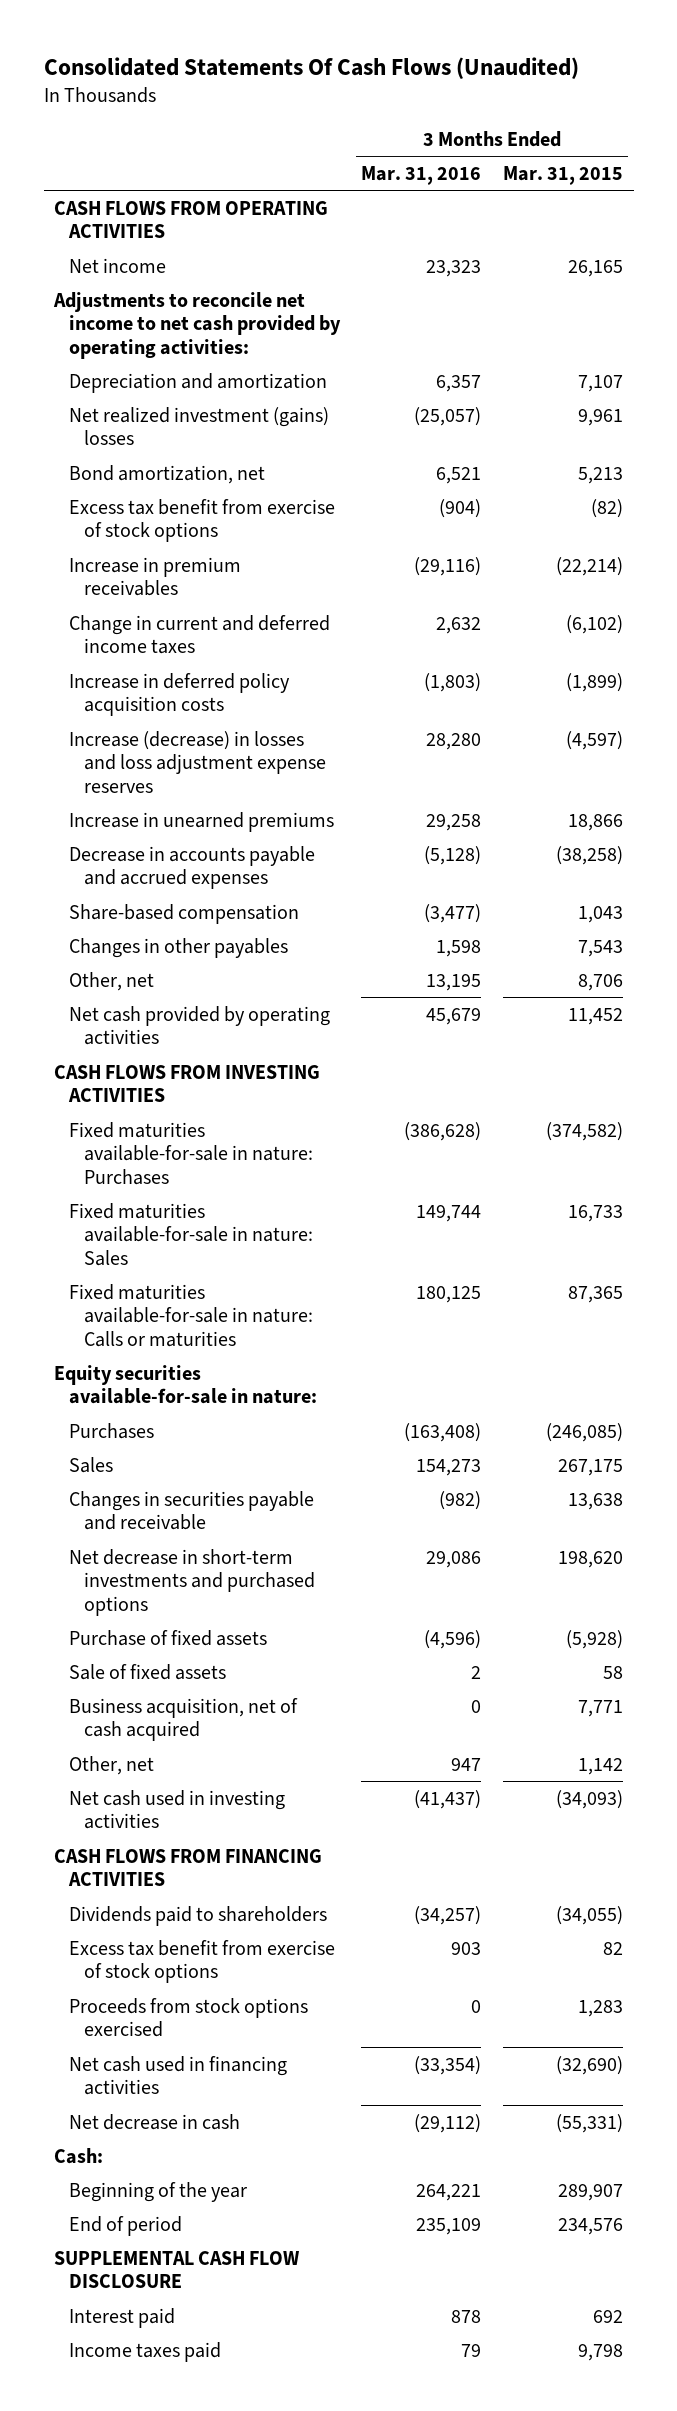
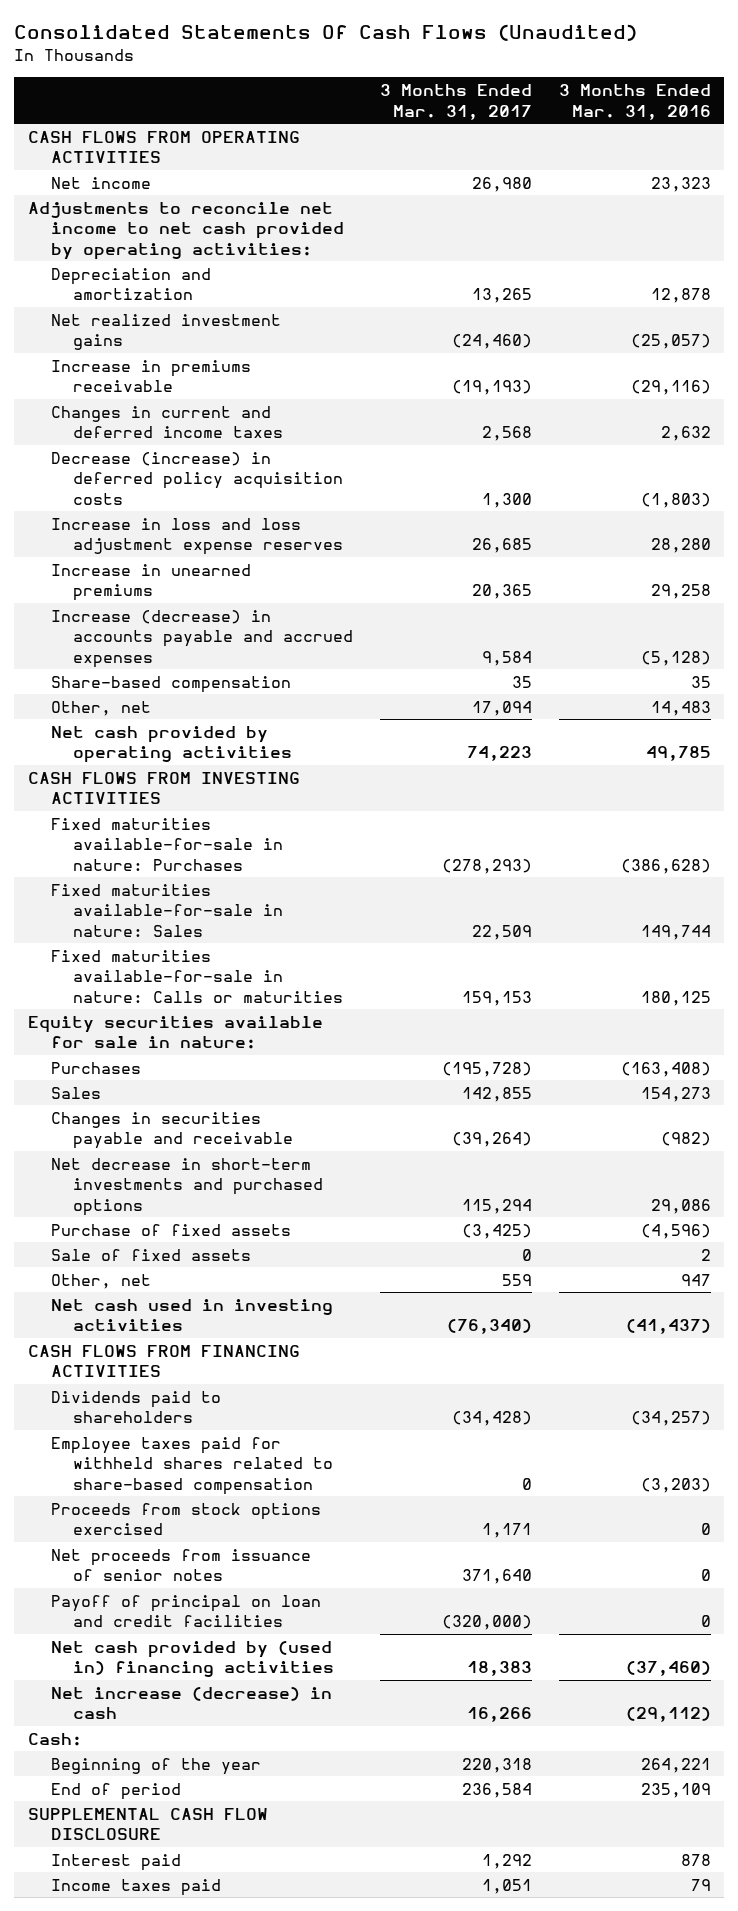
- | 3 Months Ended Mar. 31, 2016 | 3 Months Ended Mar. 31, 2015
+ | 3 Months Ended Mar. 31, 2017 | 3 Months Ended Mar. 31, 2016
- Depreciation and amortization | 6,357 | 7,107
- Net realized investment (gains) losses | (25,057) | 9,961
- Bond amortization, net | 6,521 | 5,213
- Excess tax benefit from exercise of stock options | (904) | (82)
- Increase in premium receivables | (29,116) | (22,214)
- Change in current and deferred income taxes | 2,632 | (6,102)
- Increase in deferred policy acquisition costs | (1,803) | (1,899)
- Increase (decrease) in losses and loss adjustment expense reserves | 28,280 | (4,597)
+ Depreciation and amortization | 13,265 | 12,878
+ Net realized investment gains | (24,460) | (25,057)
+ Increase in premiums receivable | (19,193) | (29,116)
+ Changes in current and deferred income taxes | 2,568 | 2,632
+ Decrease (increase) in deferred policy acquisition costs | 1,300 | (1,803)
+ Increase in loss and loss adjustment expense reserves | 26,685 | 28,280
- Decrease in accounts payable and accrued expenses | (5,128) | (38,258)
- Share-based compensation | (3,477) | 1,043
- Changes in other payables | 1,598 | 7,543
- Other, net | 13,195 | 8,706
- Net cash provided by operating activities | 45,679 | 11,452
+ Increase (decrease) in accounts payable and accrued expenses | 9,584 | (5,128)
+ Share-based compensation | 35 | 35
+ Other, net | 17,094 | 14,483
+ Net cash provided by operating activities | 74,223 | 49,785
- Equity securities available-for-sale in nature:
+ Equity securities available for sale in nature:
- Business acquisition, net of cash acquired | 0 | 7,771
- Excess tax benefit from exercise of stock options | 903 | 82
+ Employee taxes paid for withheld shares related to share-based compensation | 0 | (3,203)
- Net cash used in financing activities | (33,354) | (32,690)
- Net decrease in cash | (29,112) | (55,331)
+ Net proceeds from issuance of senior notes | 371,640 | 0
+ Payoff of principal on loan and credit facilities | (320,000) | 0
+ Net cash provided by (used in) financing activities | 18,383 | (37,460)
+ Net increase (decrease) in cash | 16,266 | (29,112)

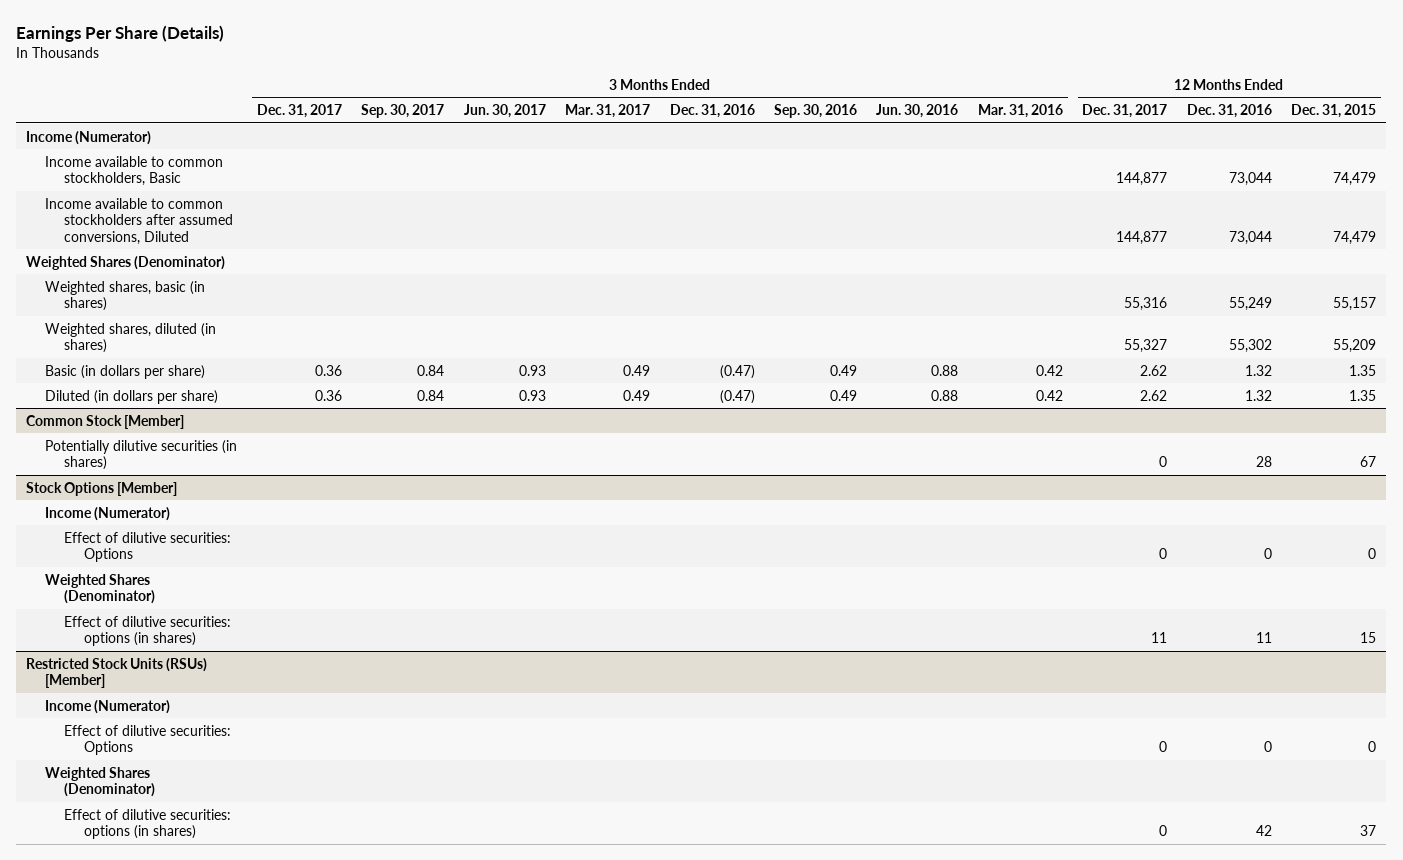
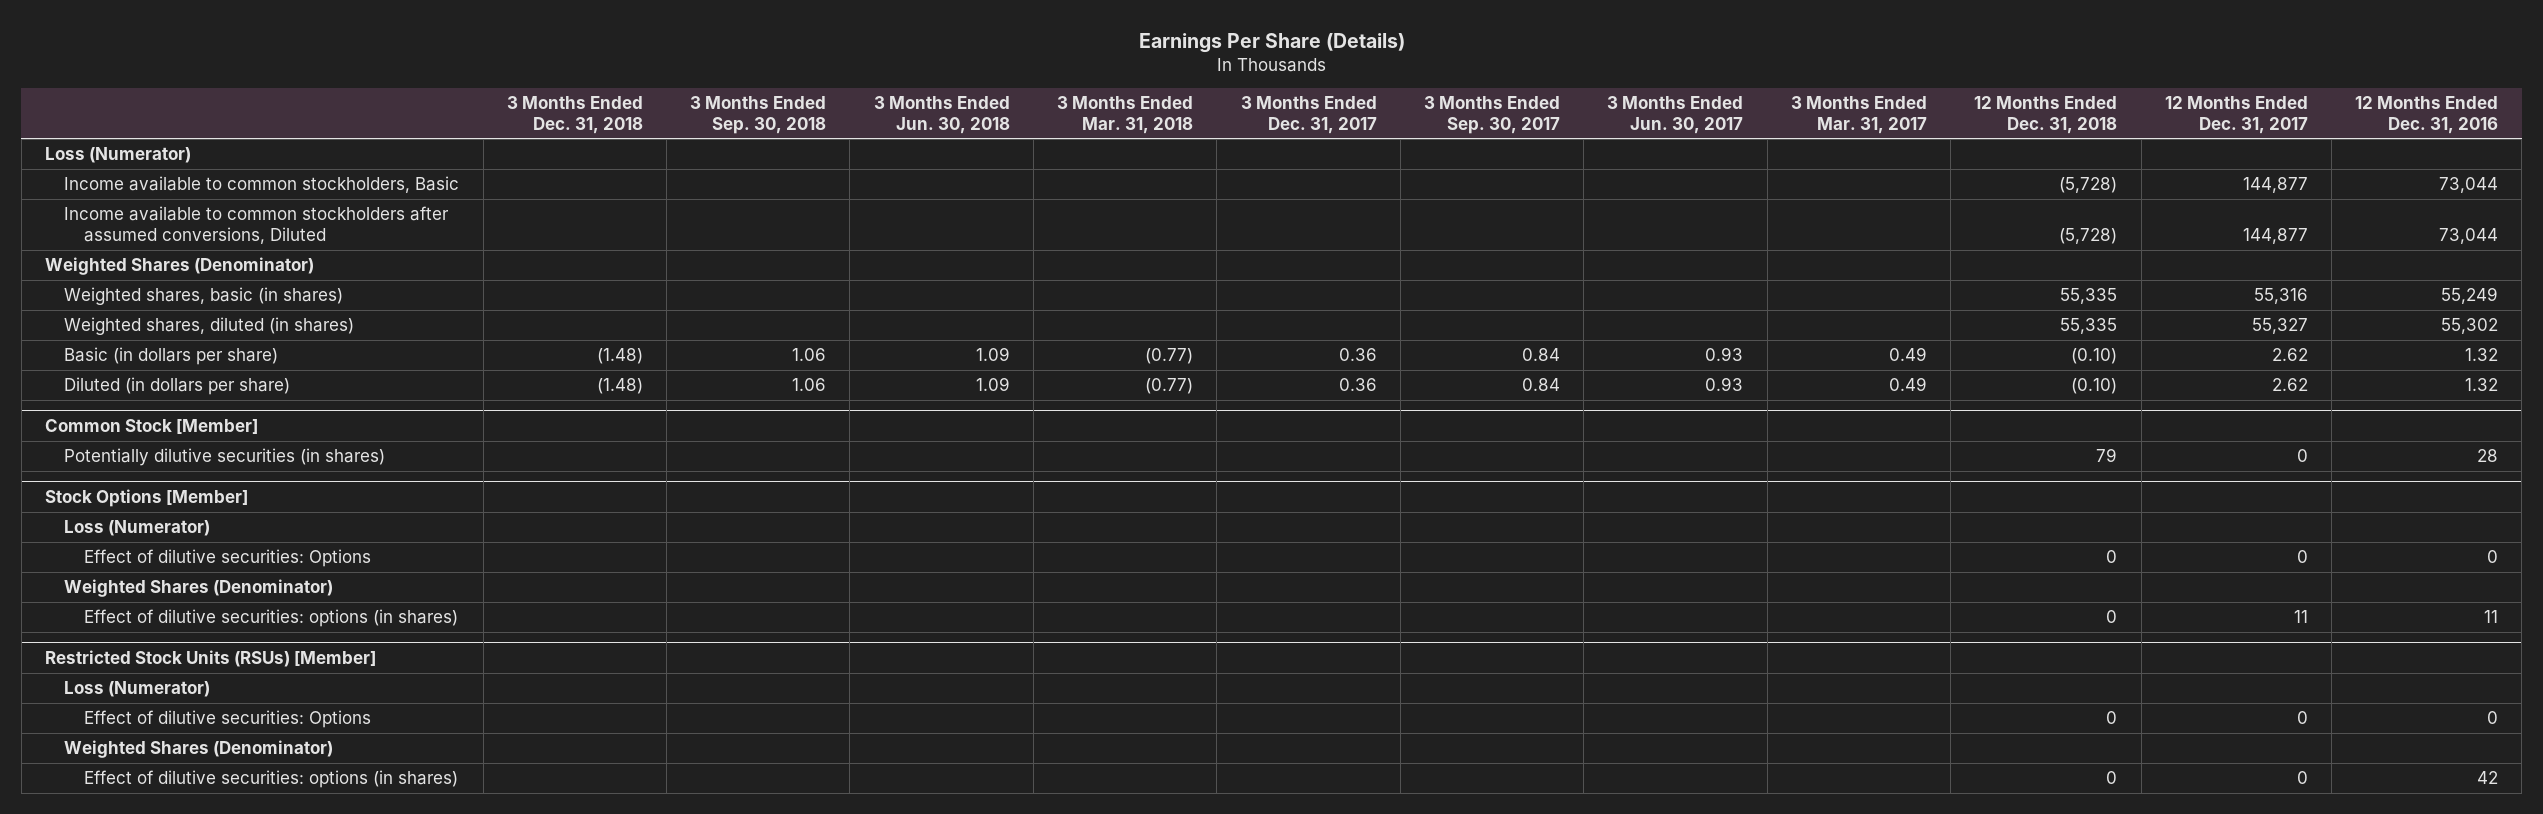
- | 3 Months Ended Dec. 31, 2017 | 3 Months Ended Sep. 30, 2017 | 3 Months Ended Jun. 30, 2017 | 3 Months Ended Mar. 31, 2017 | 3 Months Ended Dec. 31, 2016 | 3 Months Ended Sep. 30, 2016 | 3 Months Ended Jun. 30, 2016 | 3 Months Ended Mar. 31, 2016 | 12 Months Ended Dec. 31, 2017 | 12 Months Ended Dec. 31, 2016 | 12 Months Ended Dec. 31, 2015
+ | 3 Months Ended Dec. 31, 2018 | 3 Months Ended Sep. 30, 2018 | 3 Months Ended Jun. 30, 2018 | 3 Months Ended Mar. 31, 2018 | 3 Months Ended Dec. 31, 2017 | 3 Months Ended Sep. 30, 2017 | 3 Months Ended Jun. 30, 2017 | 3 Months Ended Mar. 31, 2017 | 12 Months Ended Dec. 31, 2018 | 12 Months Ended Dec. 31, 2017 | 12 Months Ended Dec. 31, 2016
- Income (Numerator)
+ Loss (Numerator)
@ Stock Options [Member]
- Income (Numerator)
+ Loss (Numerator)
@ Restricted Stock Units (RSUs) [Member]
- Income (Numerator)
+ Loss (Numerator)

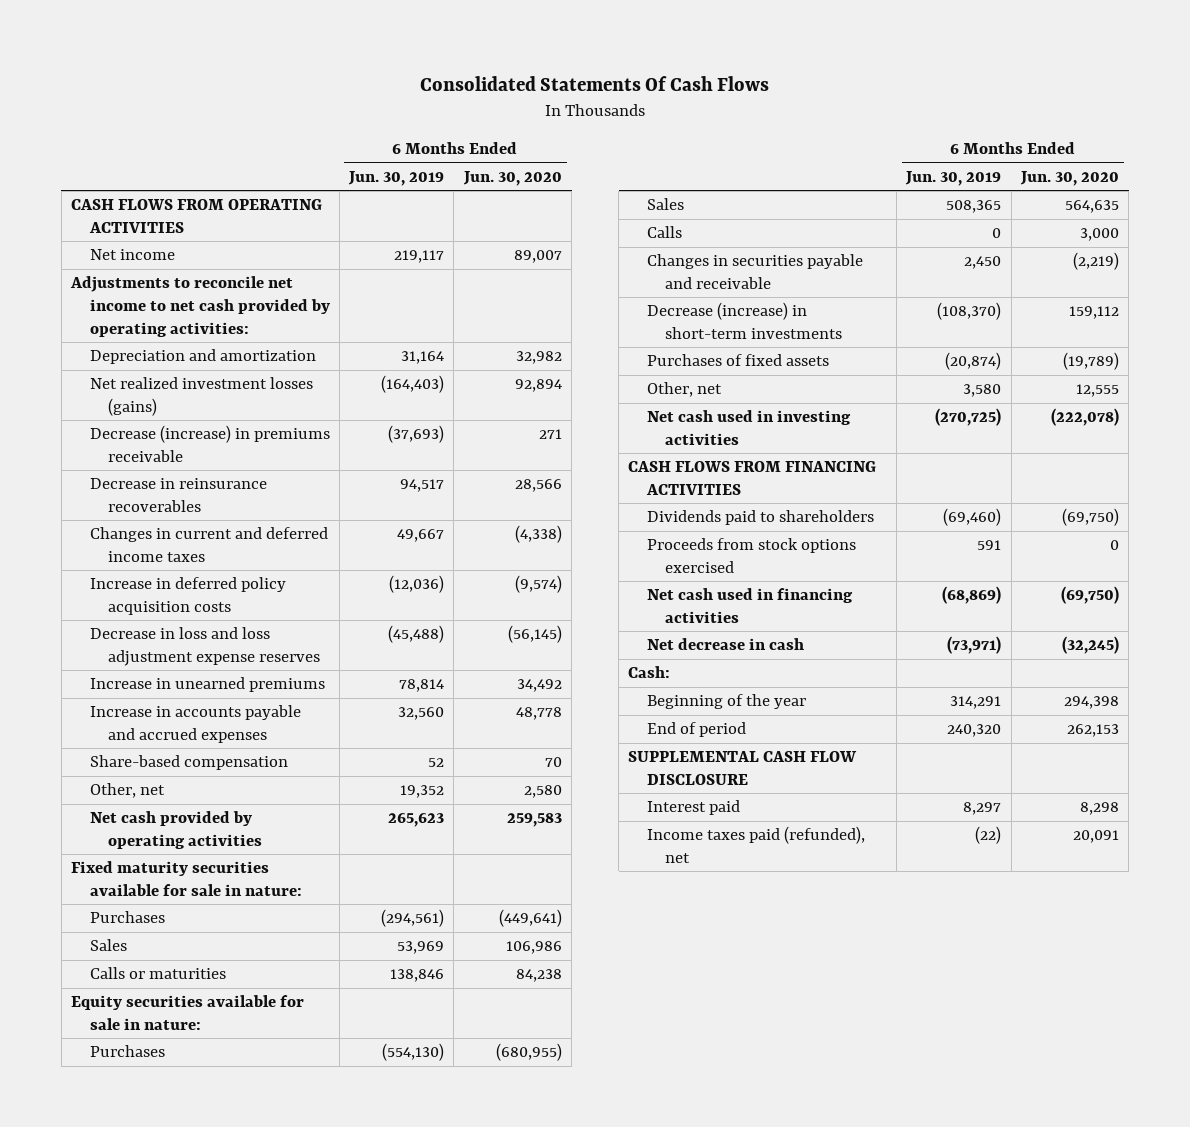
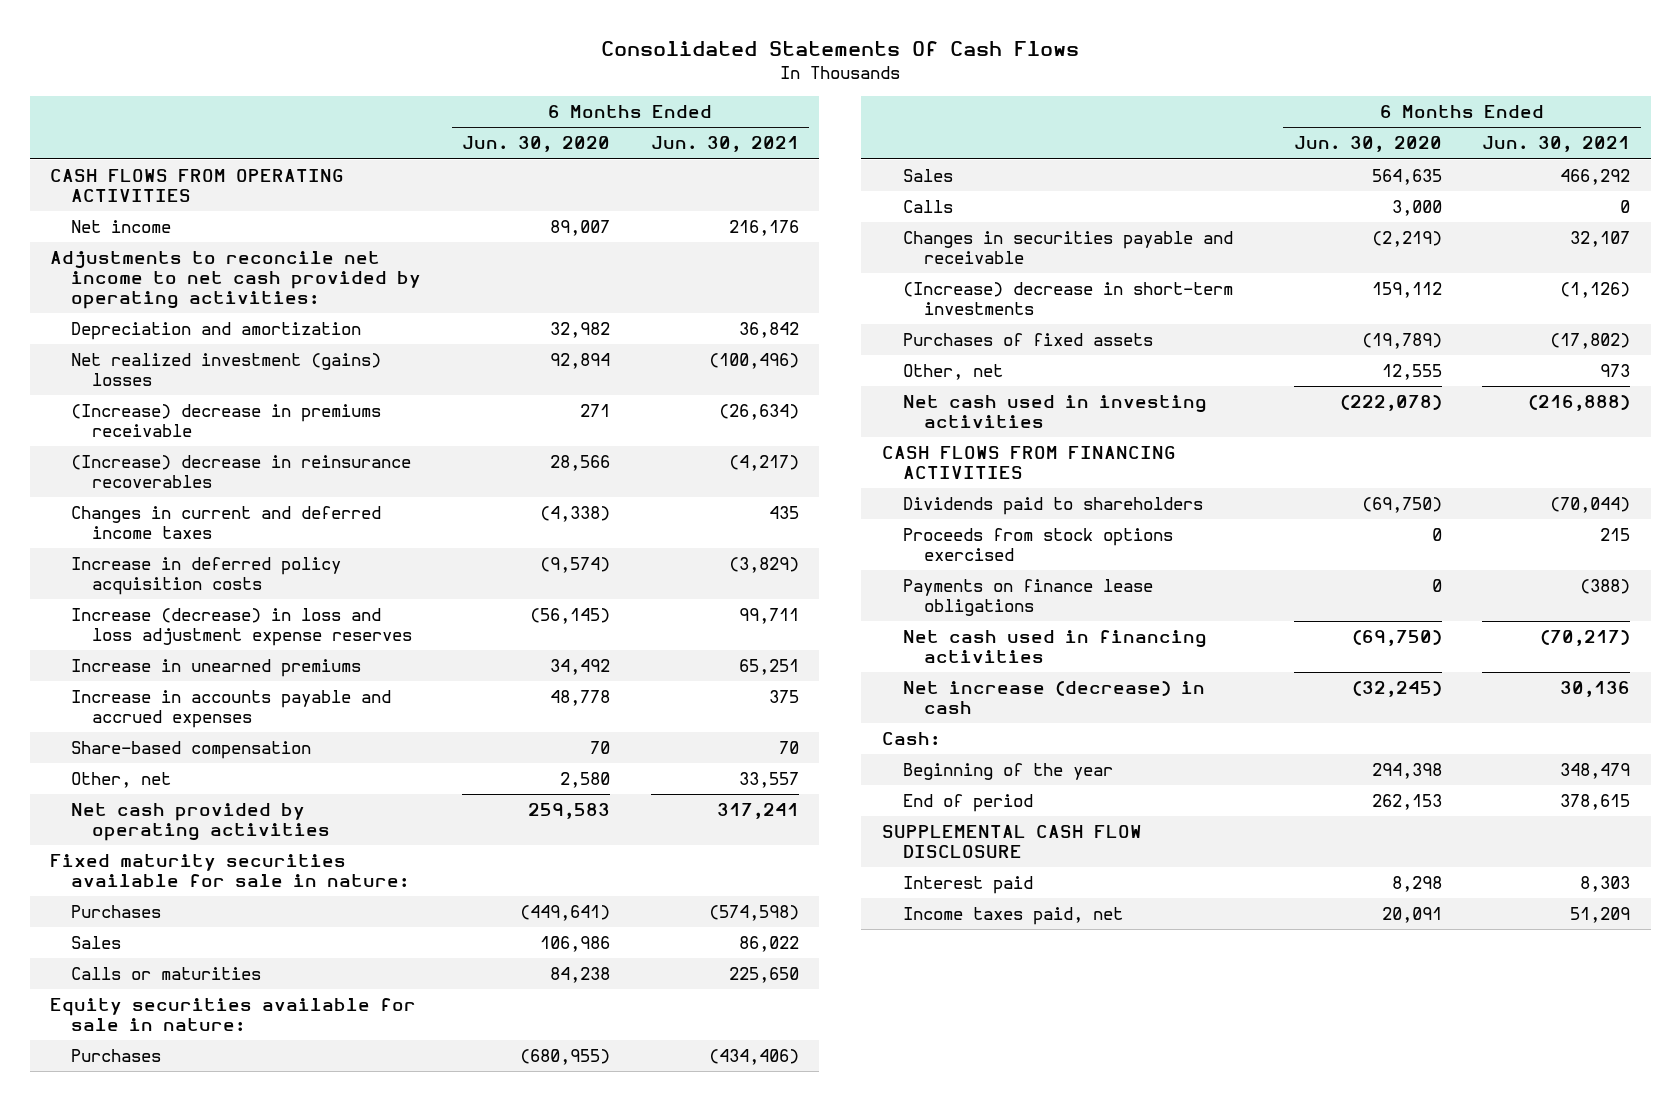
- | 6 Months Ended Jun. 30, 2019 | 6 Months Ended Jun. 30, 2020
+ | 6 Months Ended Jun. 30, 2020 | 6 Months Ended Jun. 30, 2021
- Net realized investment losses (gains) | (164,403) | 92,894
- Decrease (increase) in premiums receivable | (37,693) | 271
- Decrease in reinsurance recoverables | 94,517 | 28,566
+ Net realized investment (gains) losses | 92,894 | (100,496)
+ (Increase) decrease in premiums receivable | 271 | (26,634)
+ (Increase) decrease in reinsurance recoverables | 28,566 | (4,217)
- Decrease in loss and loss adjustment expense reserves | (45,488) | (56,145)
+ Increase (decrease) in loss and loss adjustment expense reserves | (56,145) | 99,711
- Decrease (increase) in short-term investments | (108,370) | 159,112
+ (Increase) decrease in short-term investments | 159,112 | (1,126)
+ Payments on finance lease obligations | 0 | (388)
- Net decrease in cash | (73,971) | (32,245)
+ Net increase (decrease) in cash | (32,245) | 30,136
- Income taxes paid (refunded), net | (22) | 20,091
+ Income taxes paid, net | 20,091 | 51,209

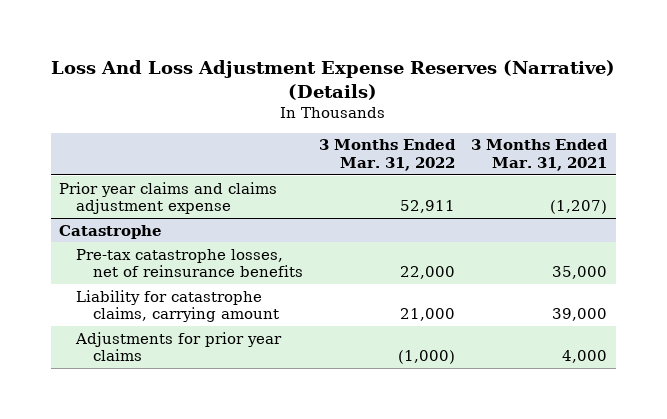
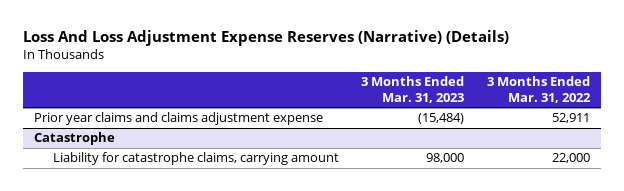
- | 3 Months Ended Mar. 31, 2022 | 3 Months Ended Mar. 31, 2021
+ | 3 Months Ended Mar. 31, 2023 | 3 Months Ended Mar. 31, 2022
@ Catastrophe
- Pre-tax catastrophe losses, net of reinsurance benefits | 22,000 | 35,000
- Liability for catastrophe claims, carrying amount | 21,000 | 39,000
- Adjustments for prior year claims | (1,000) | 4,000
+ Liability for catastrophe claims, carrying amount | 98,000 | 22,000

